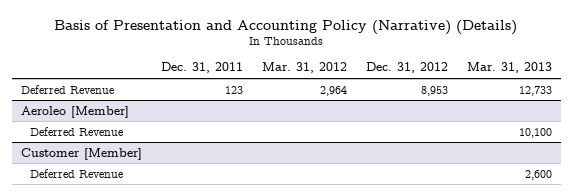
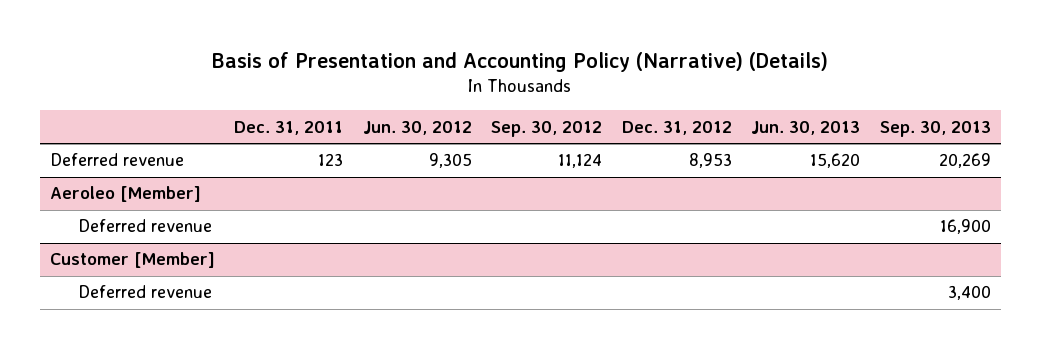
- | Dec. 31, 2011 | Mar. 31, 2012 | Dec. 31, 2012 | Mar. 31, 2013
+ | Dec. 31, 2011 | Jun. 30, 2012 | Sep. 30, 2012 | Dec. 31, 2012 | Jun. 30, 2013 | Sep. 30, 2013
- Deferred Revenue | 123 | 2,964 | 8,953 | 12,733
+ Deferred revenue | 123 | 9,305 | 11,124 | 8,953 | 15,620 | 20,269
@ Aeroleo [Member]
- Deferred Revenue | | | | 10,100
+ Deferred revenue | | | | | | 16,900
@ Customer [Member]
- Deferred Revenue | | | | 2,600
+ Deferred revenue | | | | | | 3,400

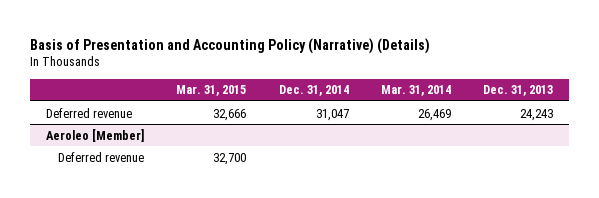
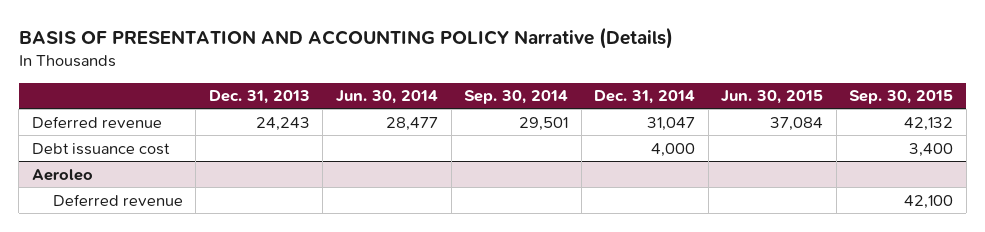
- Basis of Presentation and Accounting Policy (Narrative) (Details)
+ BASIS OF PRESENTATION AND ACCOUNTING POLICY Narrative (Details)
- | Mar. 31, 2015 | Dec. 31, 2014 | Mar. 31, 2014 | Dec. 31, 2013
+ | Dec. 31, 2013 | Jun. 30, 2014 | Sep. 30, 2014 | Dec. 31, 2014 | Jun. 30, 2015 | Sep. 30, 2015
- Aeroleo [Member]
+ Debt issuance cost | | | | 4,000 | | 3,400
+ Aeroleo

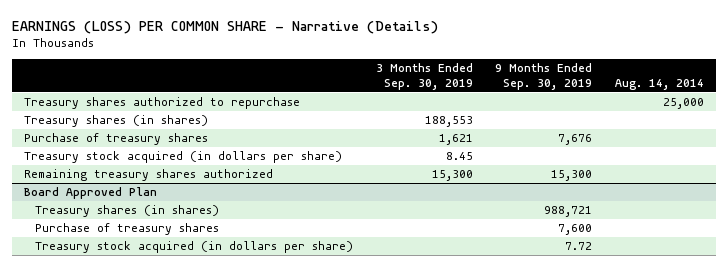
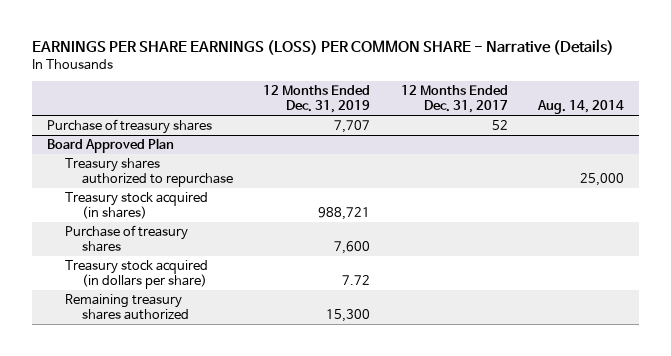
- EARNINGS (LOSS) PER COMMON SHARE - Narrative (Details)
+ EARNINGS PER SHARE EARNINGS (LOSS) PER COMMON SHARE - Narrative (Details)
- | 3 Months Ended Sep. 30, 2019 | 9 Months Ended Sep. 30, 2019 | Aug. 14, 2014
+ | 12 Months Ended Dec. 31, 2019 | 12 Months Ended Dec. 31, 2017 | Aug. 14, 2014
- Treasury shares authorized to repurchase | | | 25,000
- Treasury shares (in shares) | 188,553 | |
- Treasury stock acquired (in dollars per share) | 8.45 | |
- Remaining treasury shares authorized | 15,300 | 15,300 |
@ Board Approved Plan
- Treasury shares (in shares) | | 988,721 |
+ Treasury shares authorized to repurchase | | | 25,000
+ Treasury stock acquired (in shares) | 988,721 | |
+ Remaining treasury shares authorized | 15,300 | |

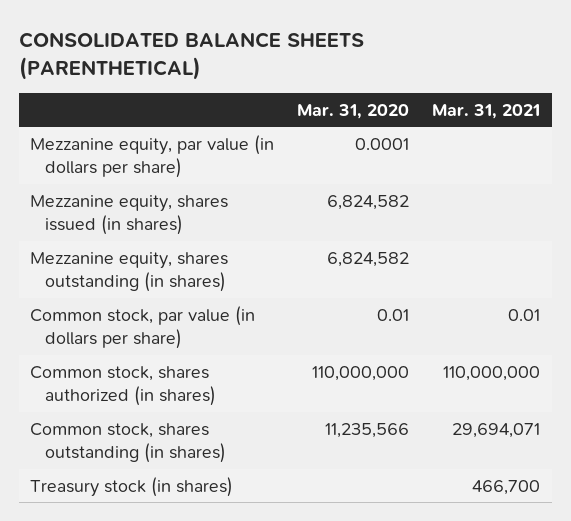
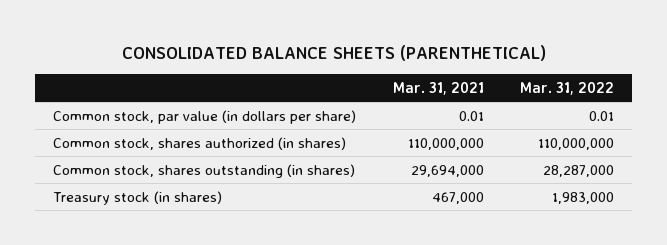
- | Mar. 31, 2020 | Mar. 31, 2021
+ | Mar. 31, 2021 | Mar. 31, 2022
- Mezzanine equity, par value (in dollars per share) | 0.0001 |
- Mezzanine equity, shares issued (in shares) | 6,824,582 |
- Mezzanine equity, shares outstanding (in shares) | 6,824,582 |
- Common stock, shares outstanding (in shares) | 11,235,566 | 29,694,071
- Treasury stock (in shares) | | 466,700
+ Common stock, shares outstanding (in shares) | 29,694,000 | 28,287,000
+ Treasury stock (in shares) | 467,000 | 1,983,000

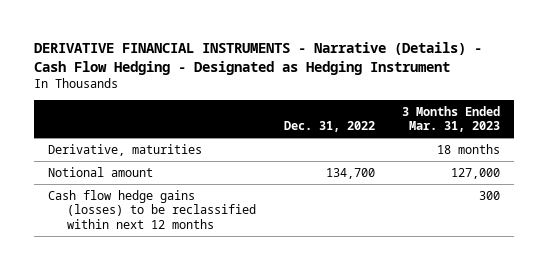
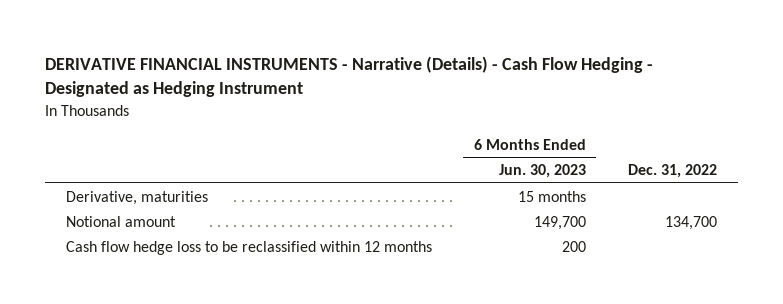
- | Dec. 31, 2022 | 3 Months Ended Mar. 31, 2023
+ | 6 Months Ended Jun. 30, 2023 | Dec. 31, 2022
- Cash flow hedge gains (losses) to be reclassified within next 12 months | | 300
+ Cash flow hedge loss to be reclassified within 12 months | 200 |

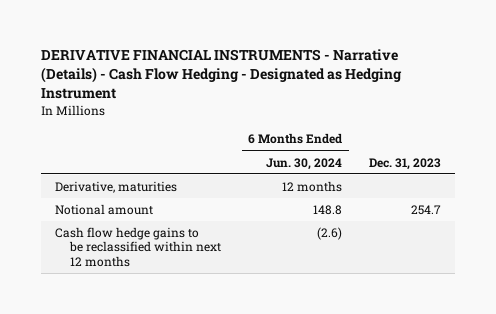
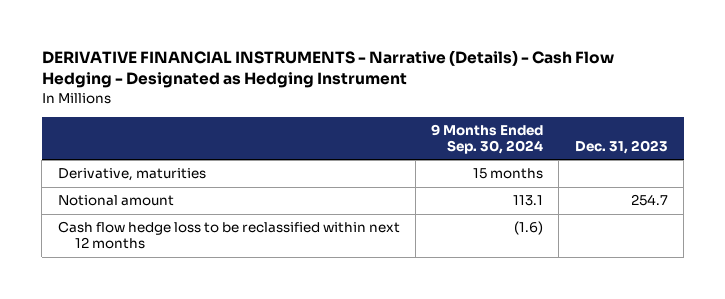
- | 6 Months Ended Jun. 30, 2024 | Dec. 31, 2023
+ | 9 Months Ended Sep. 30, 2024 | Dec. 31, 2023
- Cash flow hedge gains to be reclassified within next 12 months | (2.6) |
+ Cash flow hedge loss to be reclassified within next 12 months | (1.6) |

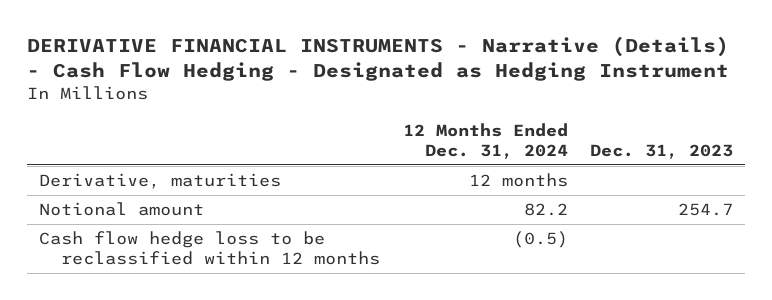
- | 9 Months Ended Sep. 30, 2024 | Dec. 31, 2023
+ | 12 Months Ended Dec. 31, 2024 | Dec. 31, 2023
- Cash flow hedge loss to be reclassified within next 12 months | (1.6) |
+ Cash flow hedge loss to be reclassified within 12 months | (0.5) |

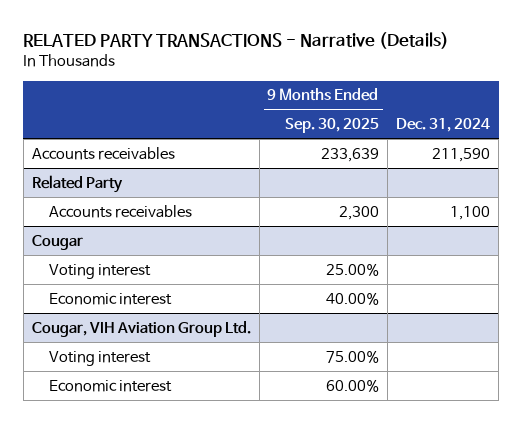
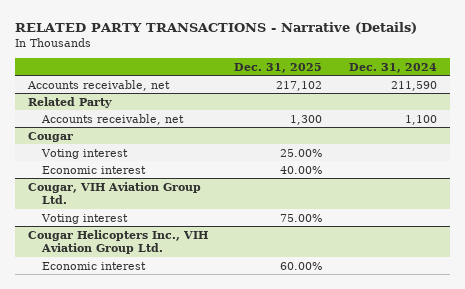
- | 9 Months Ended Sep. 30, 2025 | Dec. 31, 2024
+ | Dec. 31, 2025 | Dec. 31, 2024
- Accounts receivables | 233,639 | 211,590
+ Accounts receivable, net | 217,102 | 211,590
@ Related Party
- Accounts receivables | 2,300 | 1,100
+ Accounts receivable, net | 1,300 | 1,100
@ Cougar, VIH Aviation Group Ltd.
- Economic interest | 60.00% |
+ Cougar Helicopters Inc., VIH Aviation Group Ltd.
+ Economic interest | 60.00% |

